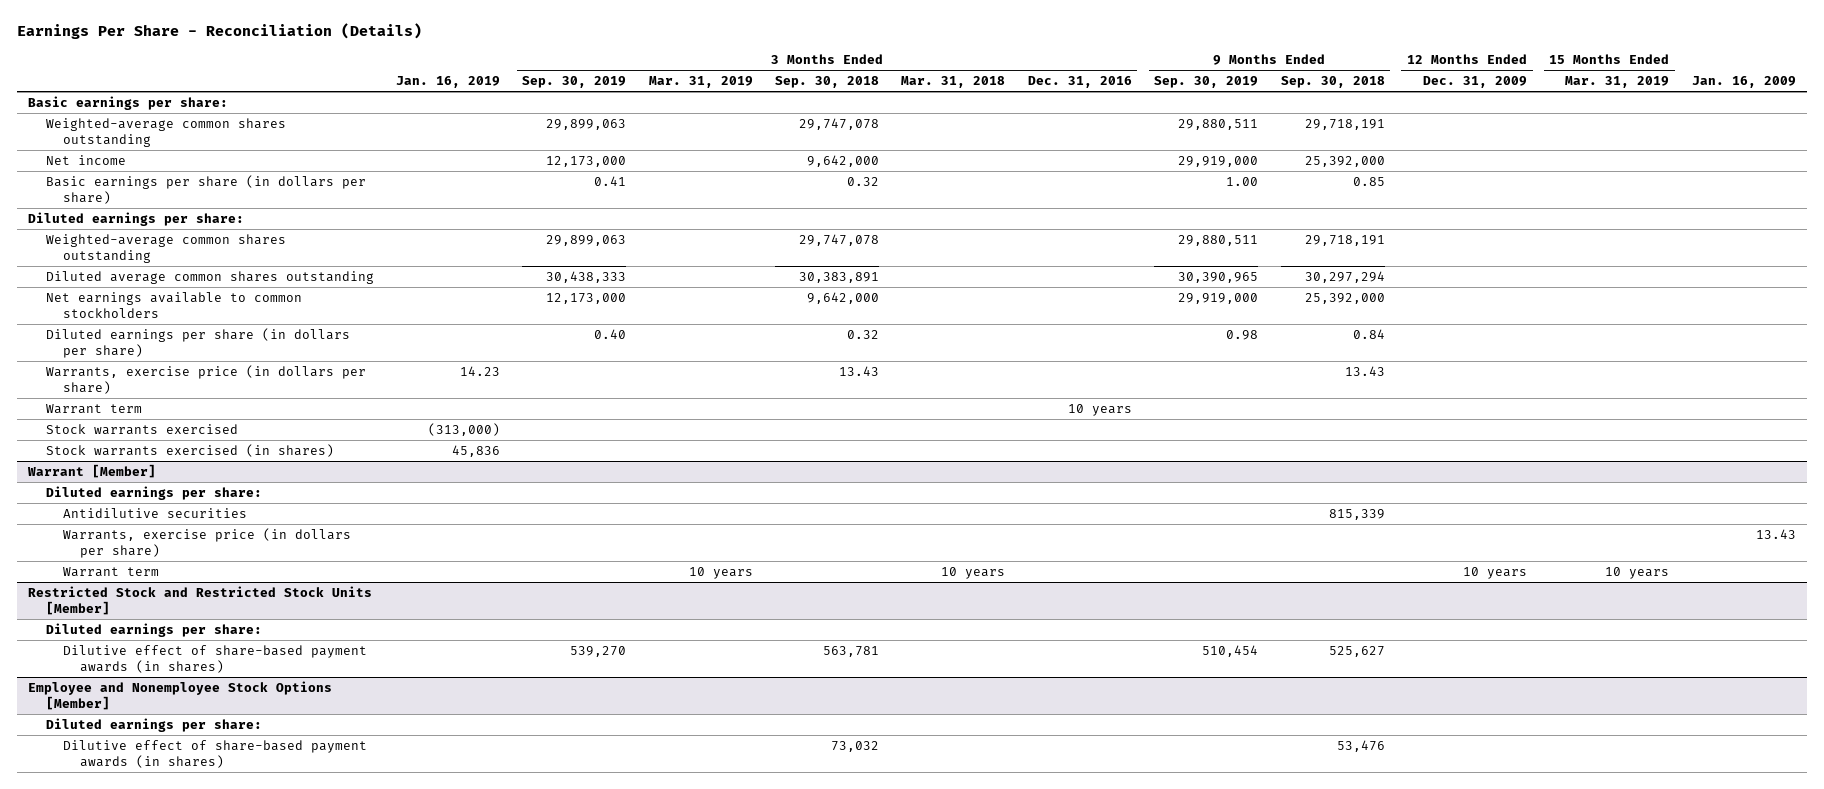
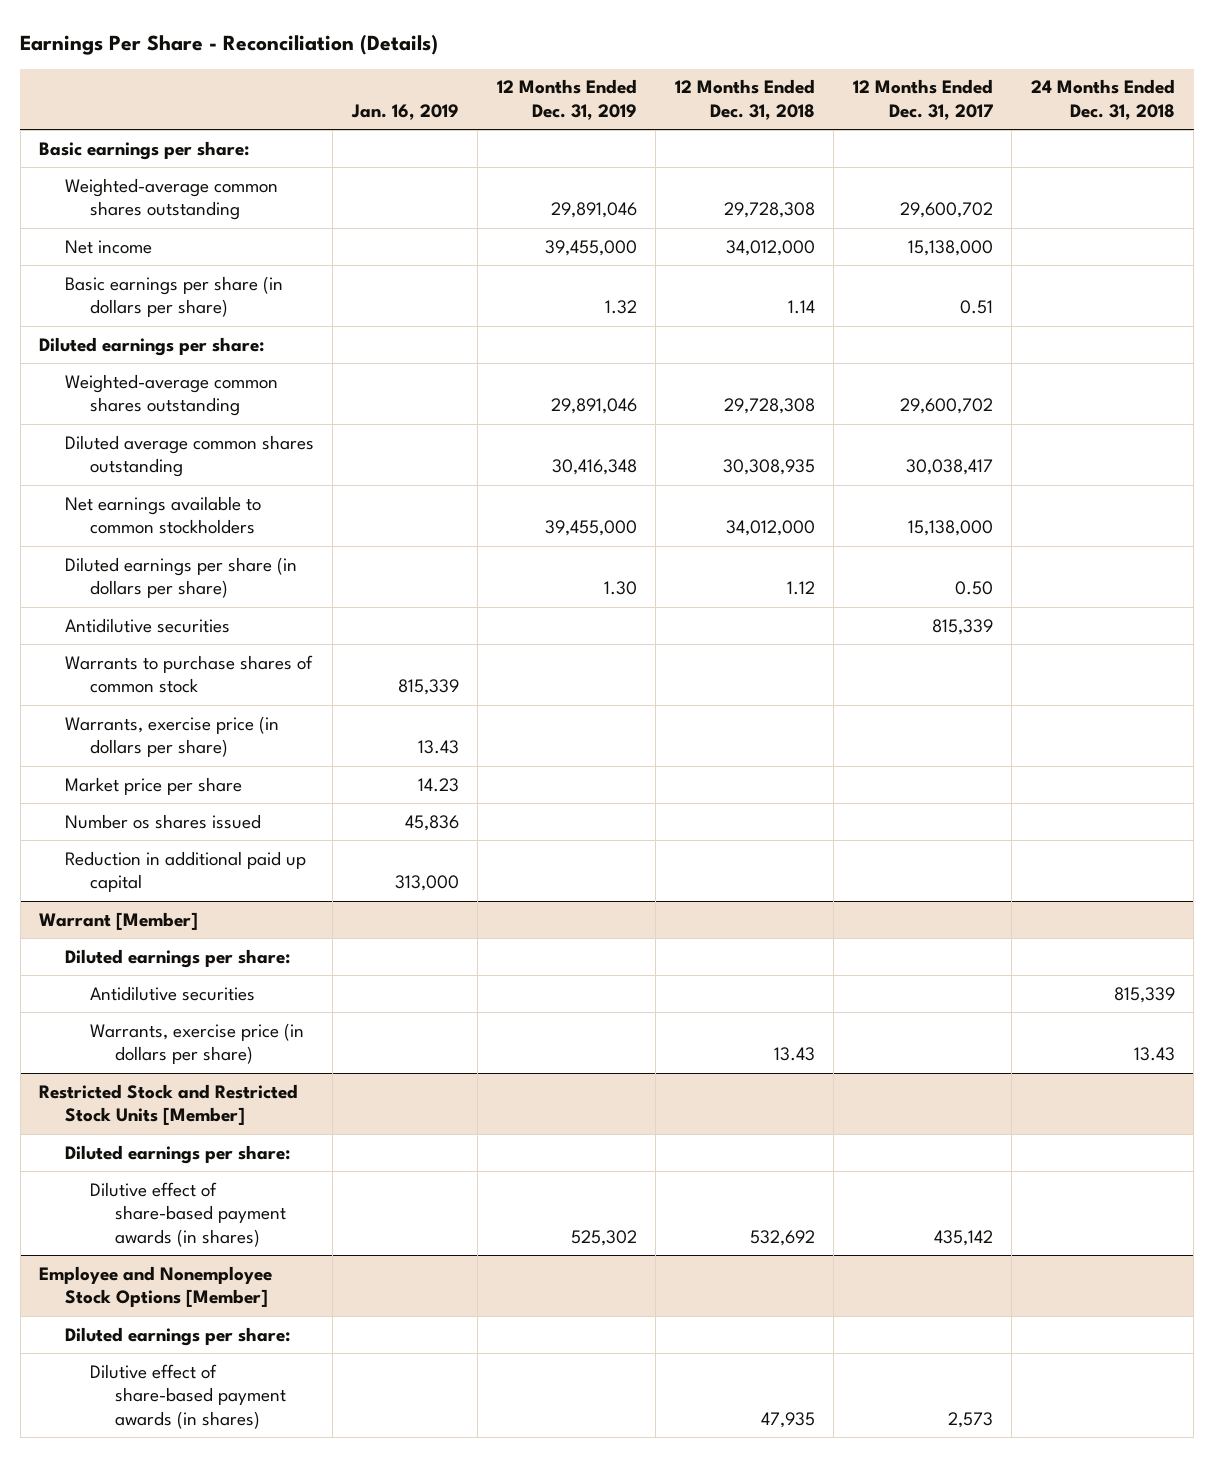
- | Jan. 16, 2019 | 3 Months Ended Sep. 30, 2019 | 3 Months Ended Mar. 31, 2019 | 3 Months Ended Sep. 30, 2018 | 3 Months Ended Mar. 31, 2018 | 3 Months Ended Dec. 31, 2016 | 9 Months Ended Sep. 30, 2019 | 9 Months Ended Sep. 30, 2018 | 12 Months Ended Dec. 31, 2009 | 15 Months Ended Mar. 31, 2019 | Jan. 16, 2009
+ | Jan. 16, 2019 | 12 Months Ended Dec. 31, 2019 | 12 Months Ended Dec. 31, 2018 | 12 Months Ended Dec. 31, 2017 | 24 Months Ended Dec. 31, 2018
- Warrants, exercise price (in dollars per share) | 14.23 | | | 13.43 | | | | 13.43 | | |
- Warrant term | | | | | | 10 years | | | | |
- Stock warrants exercised | (313,000) | | | | | | | | | |
- Stock warrants exercised (in shares) | 45,836 | | | | | | | | | |
+ Antidilutive securities | | | | 815,339 |
+ Warrants to purchase shares of common stock | 815,339 | | | |
+ Warrants, exercise price (in dollars per share) | 13.43 | | | |
+ Market price per share | 14.23 | | | |
+ Number os shares issued | 45,836 | | | |
+ Reduction in additional paid up capital | 313,000 | | | |
@ Warrant [Member]
- Warrant term | | | 10 years | | 10 years | | | | 10 years | 10 years |

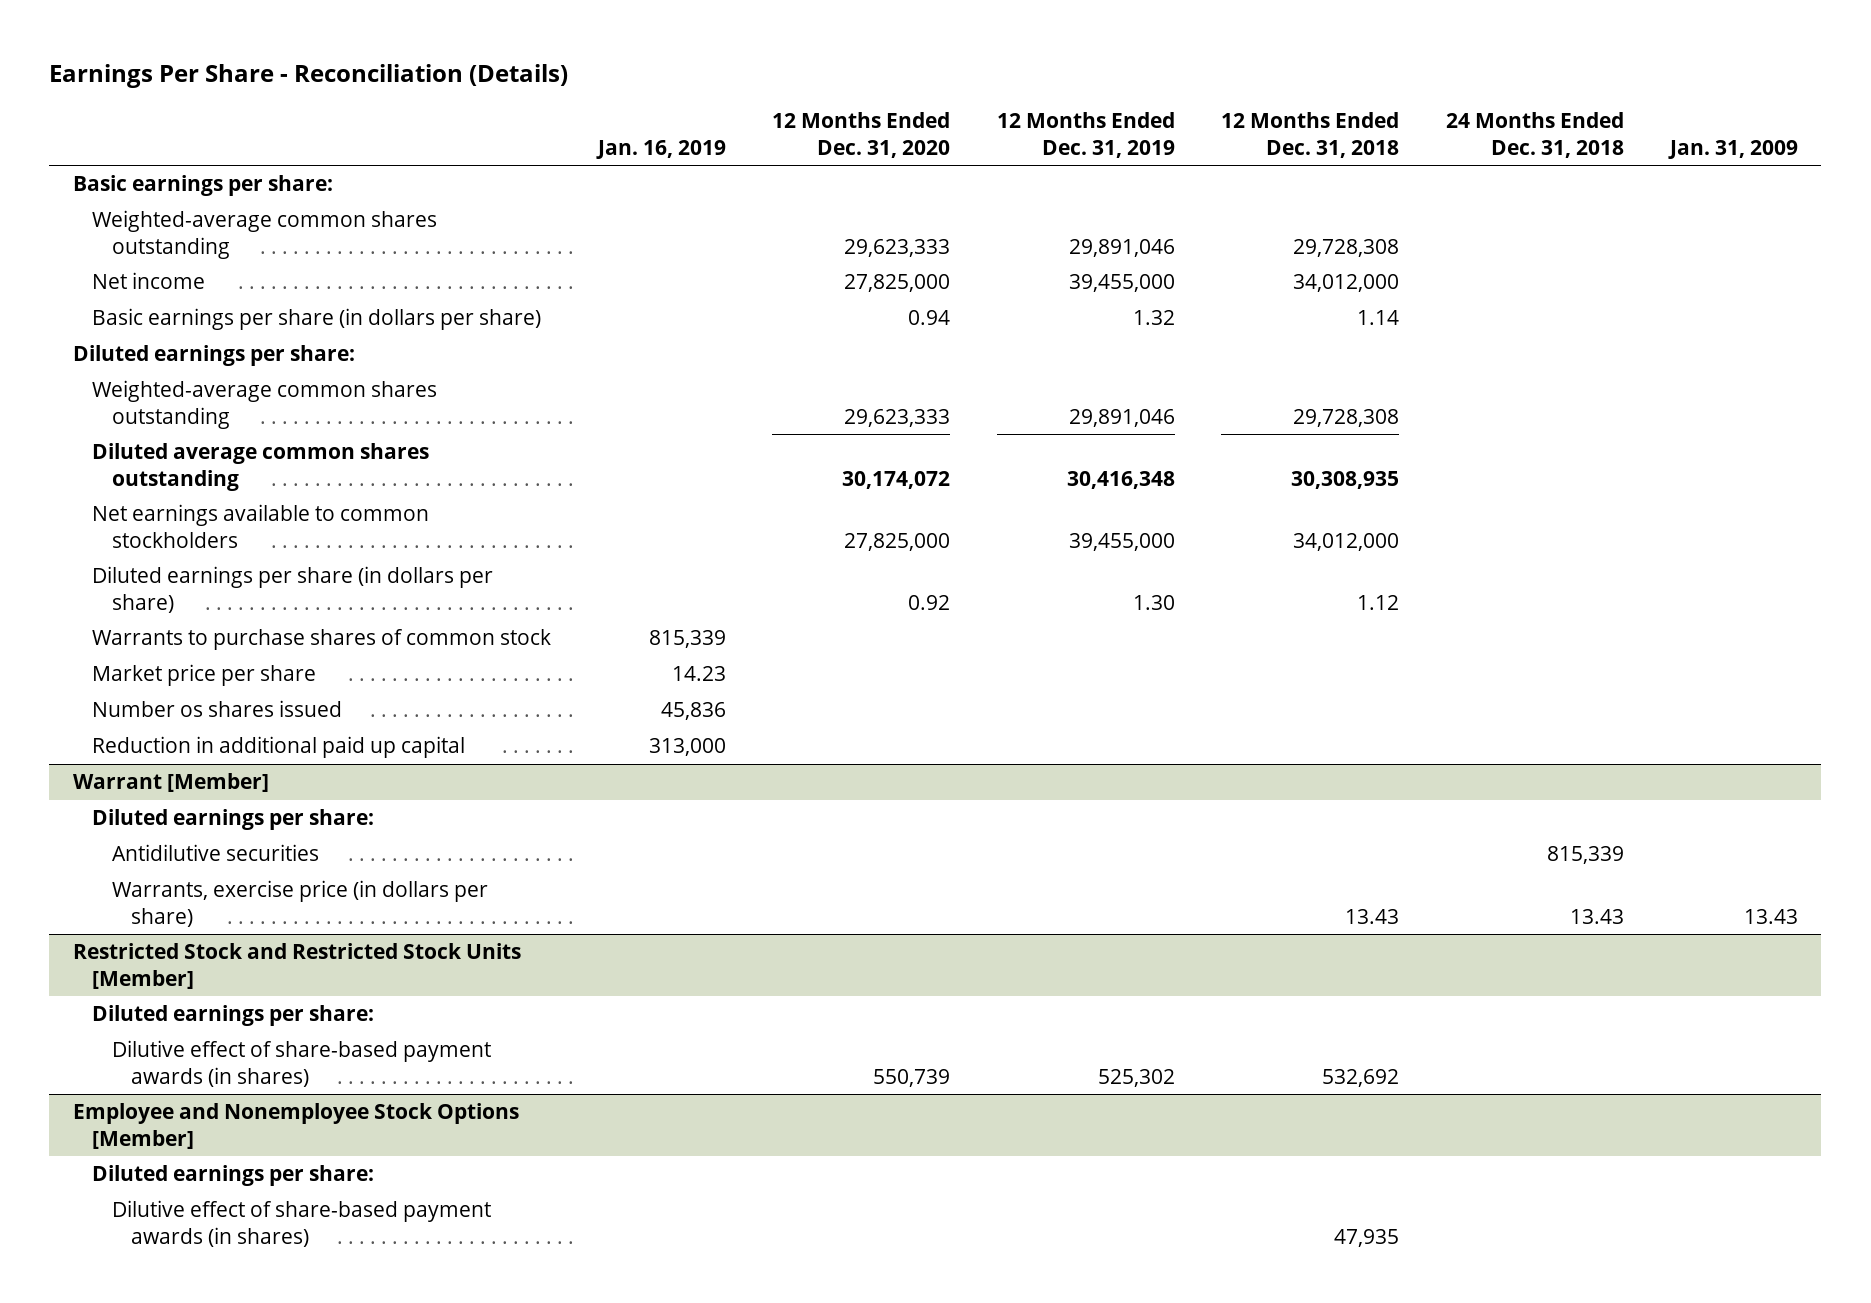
- | Jan. 16, 2019 | 12 Months Ended Dec. 31, 2019 | 12 Months Ended Dec. 31, 2018 | 12 Months Ended Dec. 31, 2017 | 24 Months Ended Dec. 31, 2018
+ | Jan. 16, 2019 | 12 Months Ended Dec. 31, 2020 | 12 Months Ended Dec. 31, 2019 | 12 Months Ended Dec. 31, 2018 | 24 Months Ended Dec. 31, 2018 | Jan. 31, 2009
- Antidilutive securities | | | | 815,339 |
- Warrants, exercise price (in dollars per share) | 13.43 | | | |

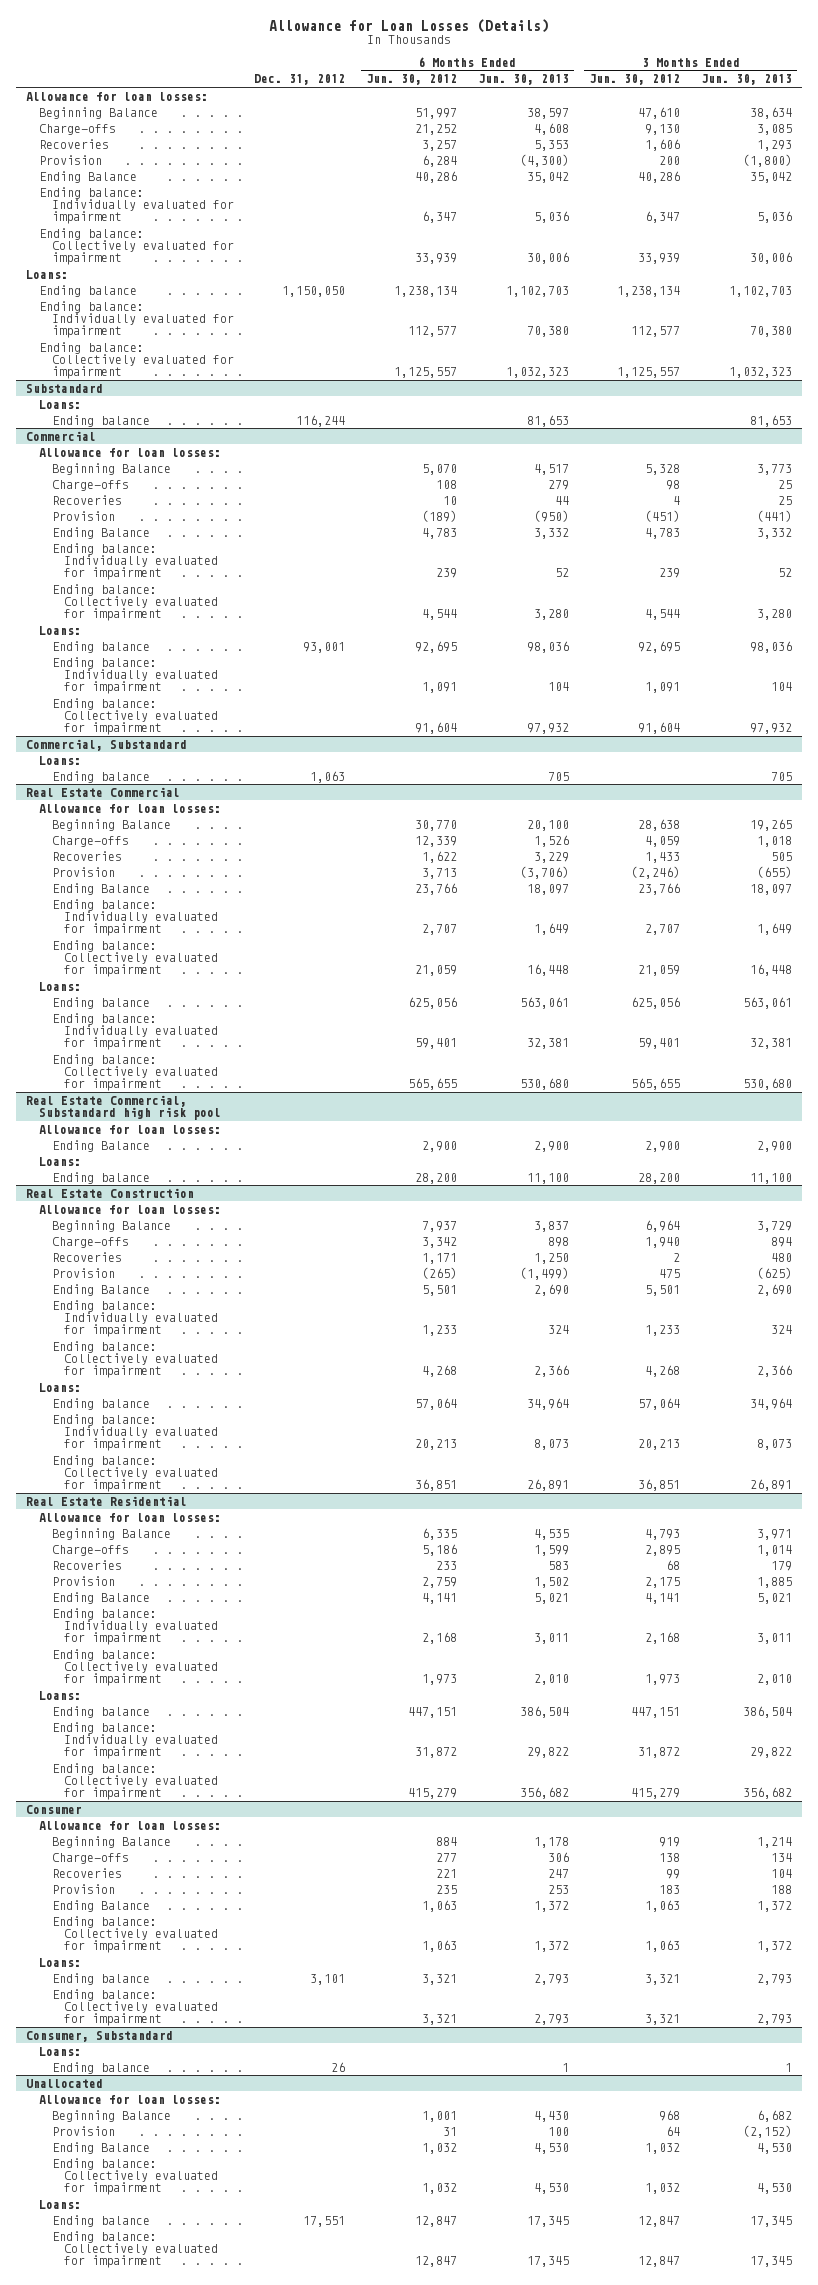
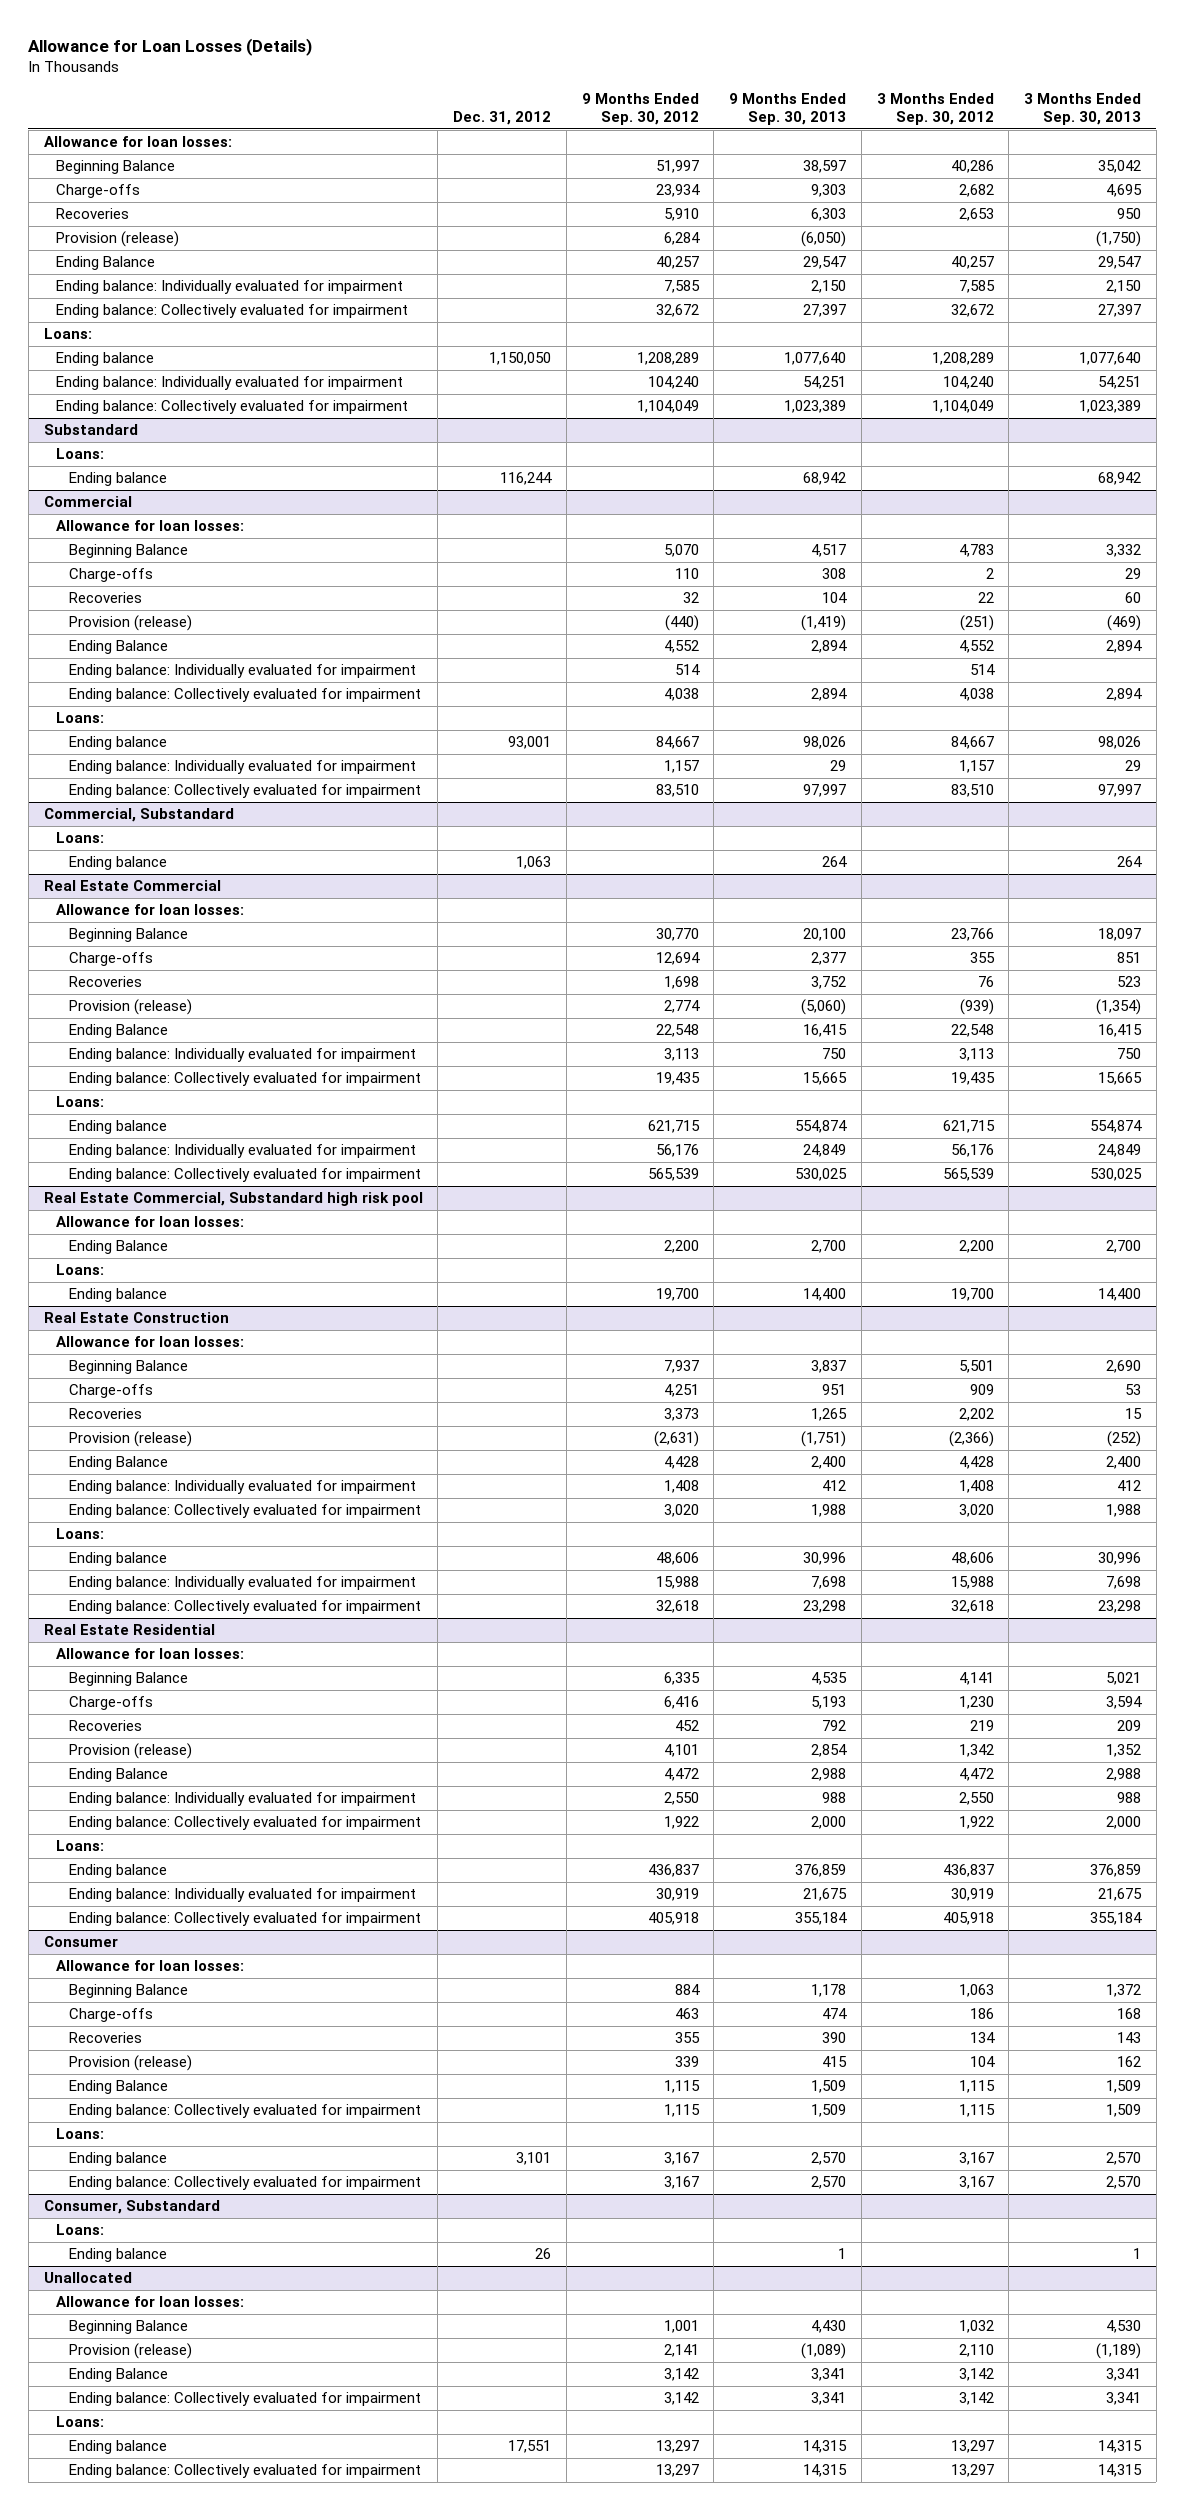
- | Dec. 31, 2012 | 6 Months Ended Jun. 30, 2012 | 6 Months Ended Jun. 30, 2013 | 3 Months Ended Jun. 30, 2012 | 3 Months Ended Jun. 30, 2013
+ | Dec. 31, 2012 | 9 Months Ended Sep. 30, 2012 | 9 Months Ended Sep. 30, 2013 | 3 Months Ended Sep. 30, 2012 | 3 Months Ended Sep. 30, 2013
- Provision | | 6,284 | (4,300) | 200 | (1,800)
+ Provision (release) | | 6,284 | (6,050) | | (1,750)
@ Commercial
- Provision | | (189) | (950) | (451) | (441)
+ Provision (release) | | (440) | (1,419) | (251) | (469)
@ Real Estate Commercial
- Provision | | 3,713 | (3,706) | (2,246) | (655)
+ Provision (release) | | 2,774 | (5,060) | (939) | (1,354)
@ Real Estate Construction
- Provision | | (265) | (1,499) | 475 | (625)
+ Provision (release) | | (2,631) | (1,751) | (2,366) | (252)
@ Real Estate Residential
- Provision | | 2,759 | 1,502 | 2,175 | 1,885
+ Provision (release) | | 4,101 | 2,854 | 1,342 | 1,352
@ Consumer
- Provision | | 235 | 253 | 183 | 188
+ Provision (release) | | 339 | 415 | 104 | 162
@ Unallocated
- Provision | | 31 | 100 | 64 | (2,152)
+ Provision (release) | | 2,141 | (1,089) | 2,110 | (1,189)

